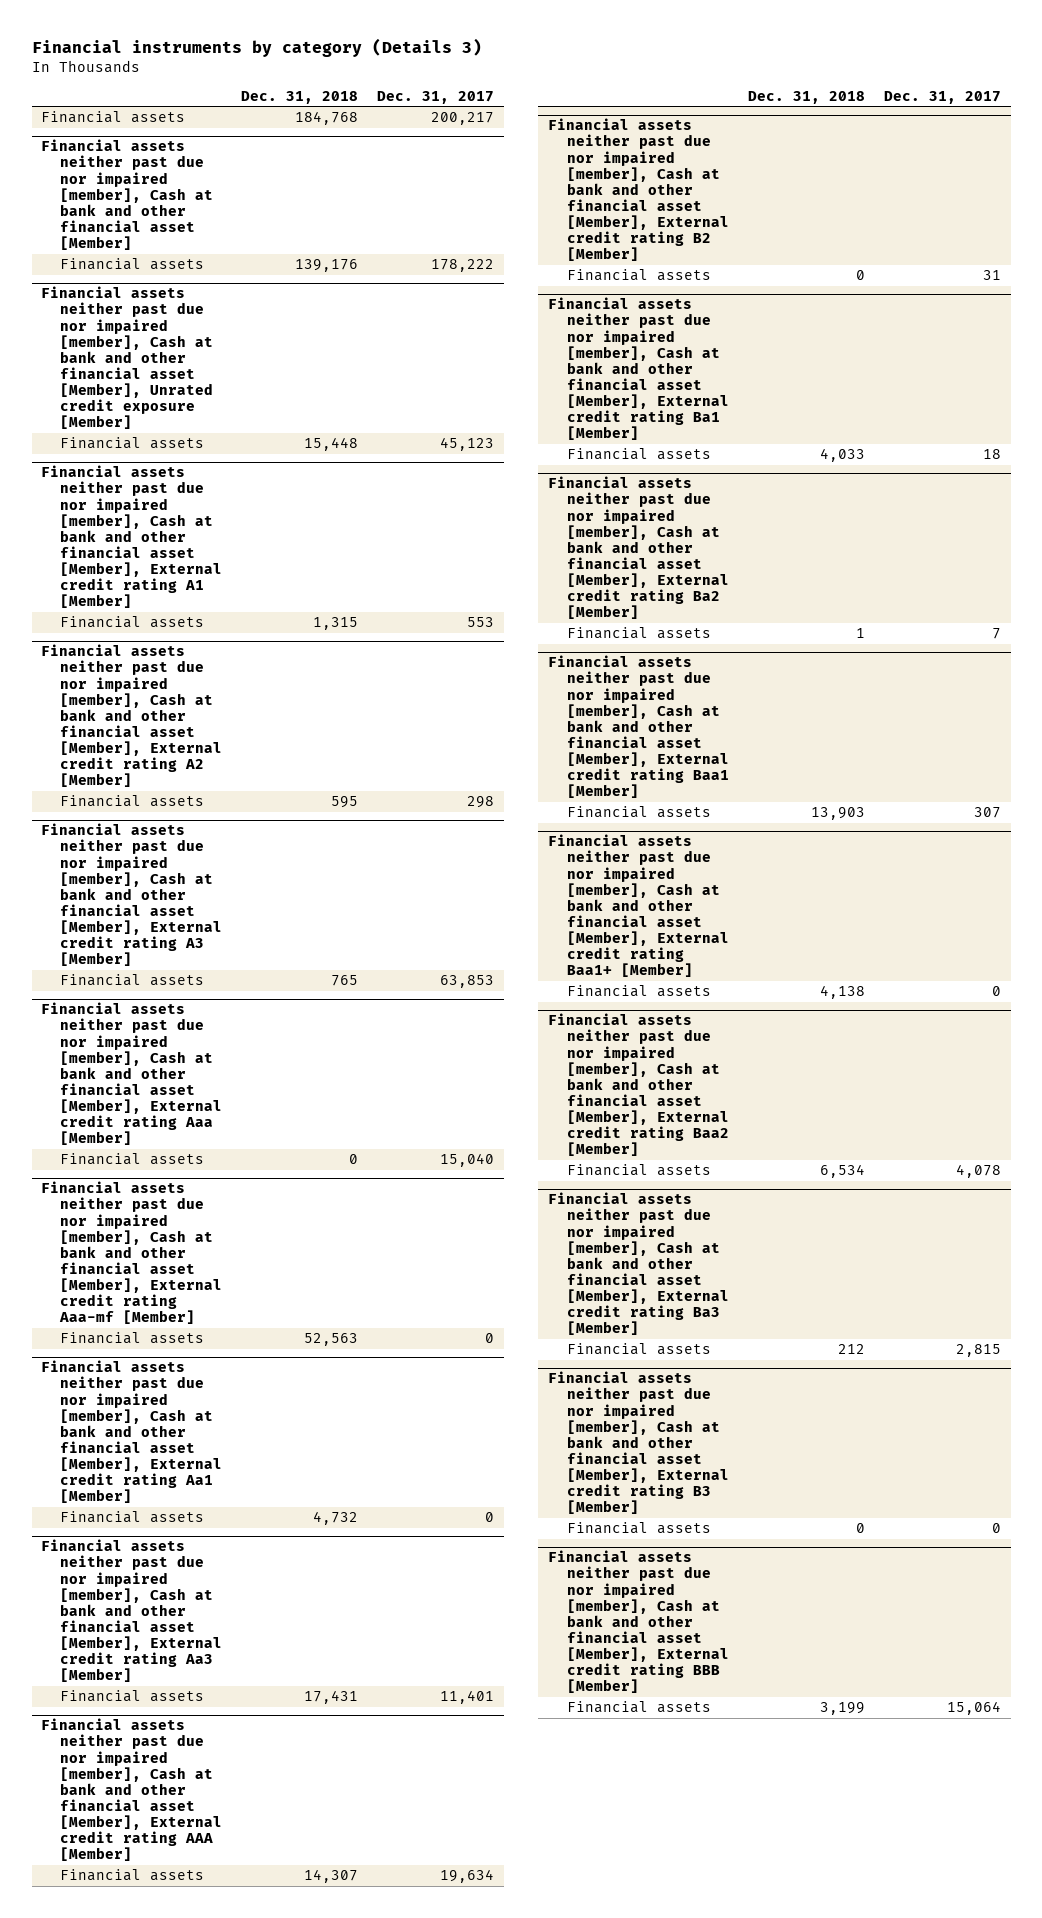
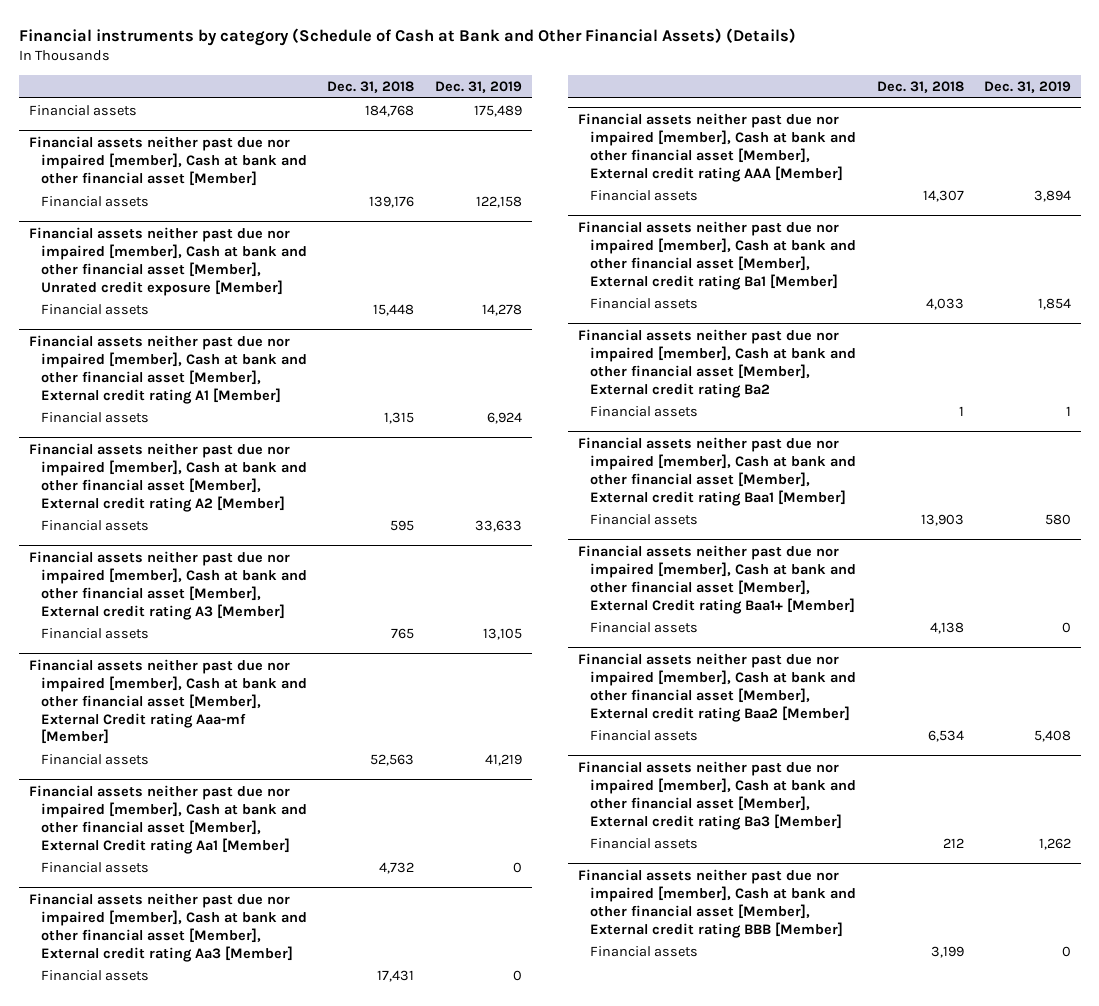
- Financial instruments by category (Details 3)
+ Financial instruments by category (Schedule of Cash at Bank and Other Financial Assets) (Details)
- | Dec. 31, 2018 | Dec. 31, 2017
+ | Dec. 31, 2018 | Dec. 31, 2019
- Financial assets neither past due nor impaired [member], Cash at bank and other financial asset [Member], External credit rating Aaa [Member]
- Financial assets | 0 | 15,040
- Financial assets neither past due nor impaired [member], Cash at bank and other financial asset [Member], External credit rating Aaa-mf [Member]
+ Financial assets neither past due nor impaired [member], Cash at bank and other financial asset [Member], External Credit rating Aaa-mf [Member]
- Financial assets neither past due nor impaired [member], Cash at bank and other financial asset [Member], External credit rating Aa1 [Member]
+ Financial assets neither past due nor impaired [member], Cash at bank and other financial asset [Member], External Credit rating Aa1 [Member]
- Financial assets neither past due nor impaired [member], Cash at bank and other financial asset [Member], External credit rating B2 [Member]
- Financial assets | 0 | 31
- Financial assets neither past due nor impaired [member], Cash at bank and other financial asset [Member], External credit rating Ba2 [Member]
+ Financial assets neither past due nor impaired [member], Cash at bank and other financial asset [Member], External credit rating Ba2
- Financial assets neither past due nor impaired [member], Cash at bank and other financial asset [Member], External credit rating Baa1+ [Member]
+ Financial assets neither past due nor impaired [member], Cash at bank and other financial asset [Member], External Credit rating Baa1+ [Member]
- Financial assets neither past due nor impaired [member], Cash at bank and other financial asset [Member], External credit rating B3 [Member]
- Financial assets | 0 | 0

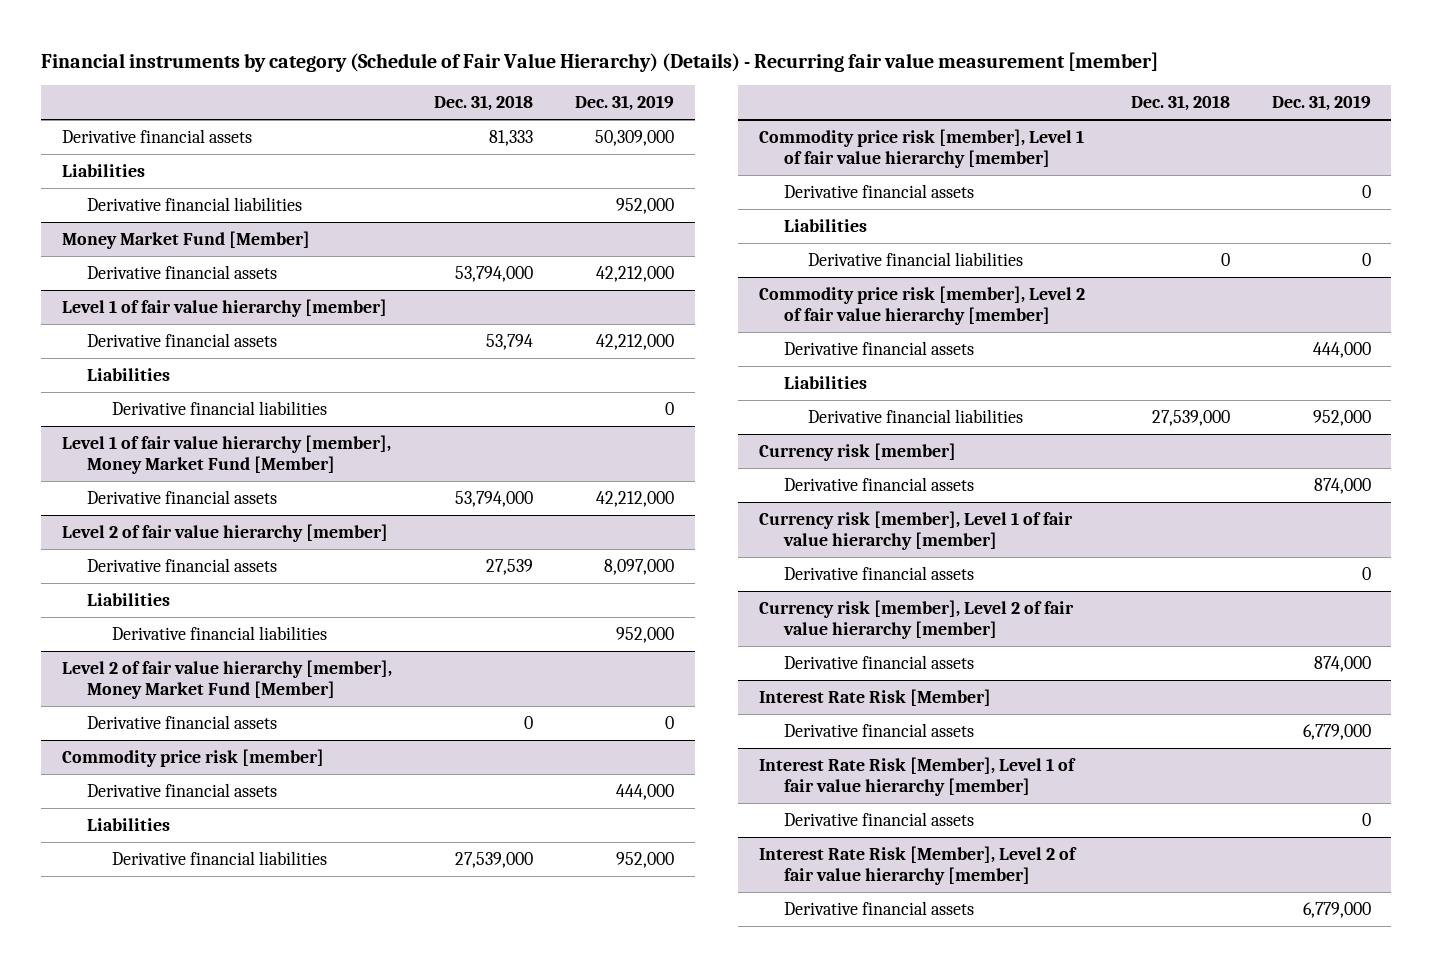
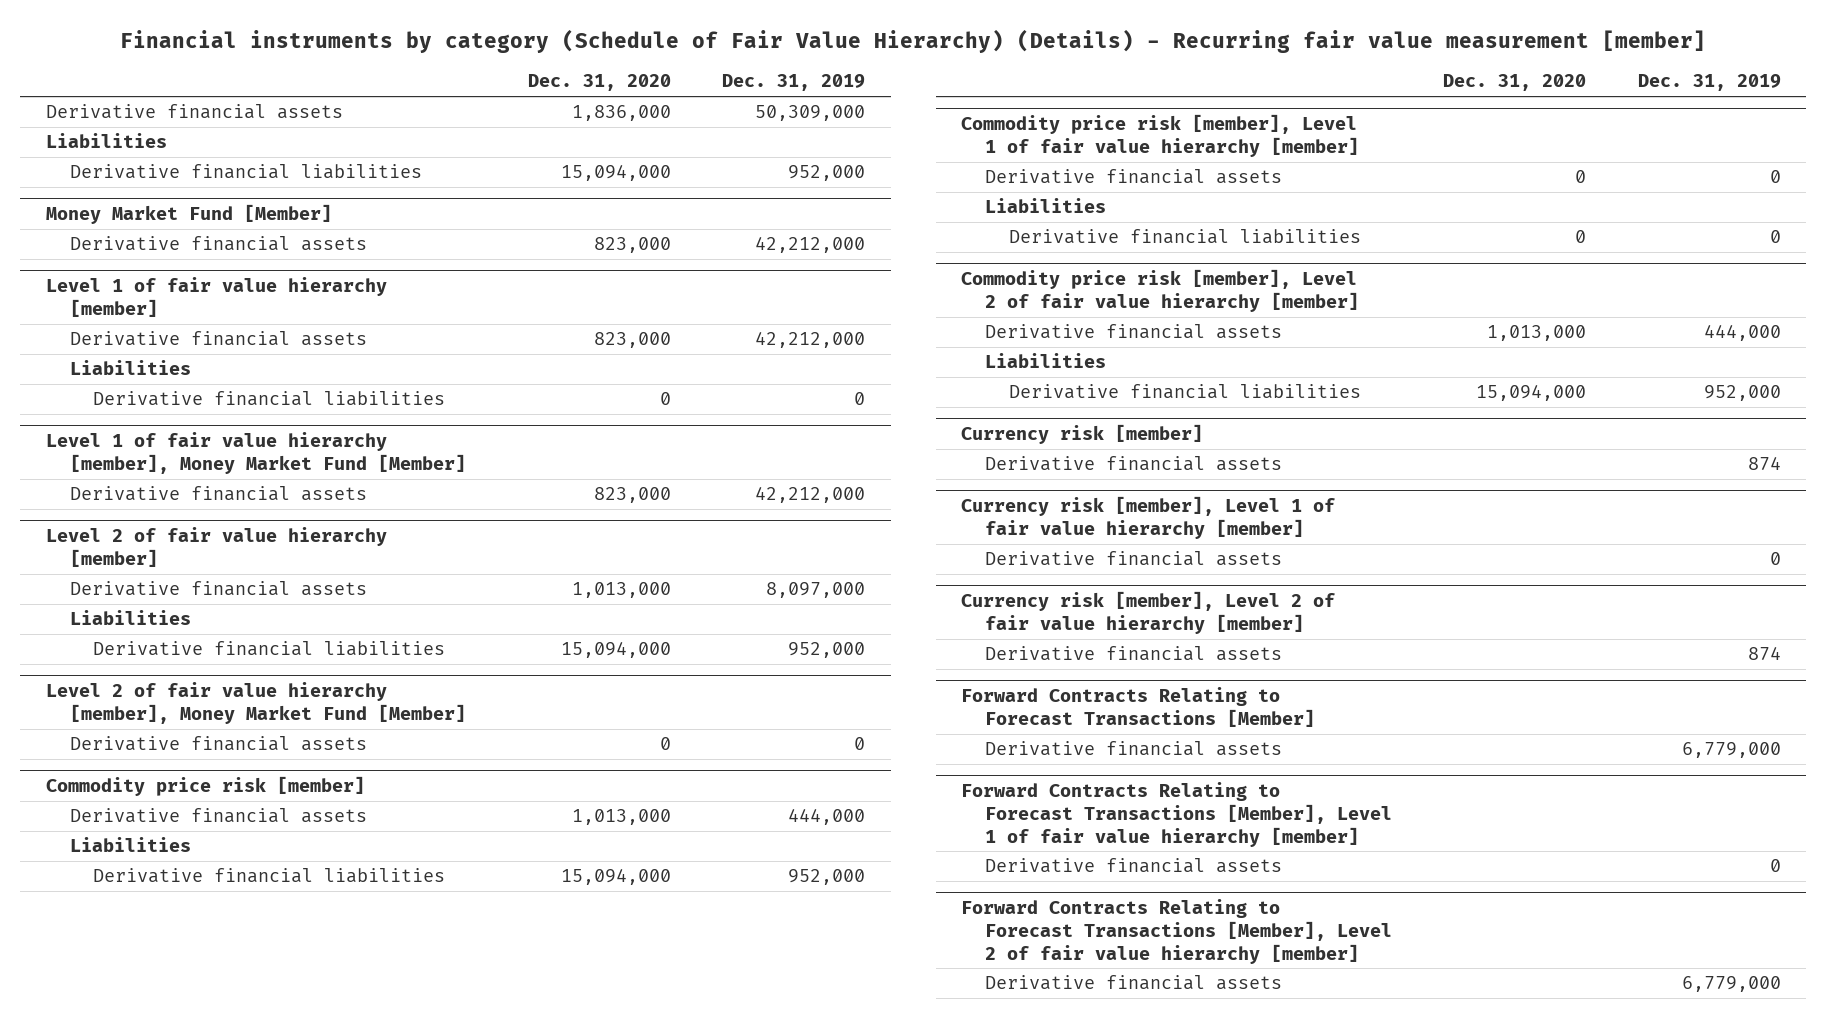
- | Dec. 31, 2018 | Dec. 31, 2019
+ | Dec. 31, 2020 | Dec. 31, 2019
@ Currency risk [member]
- Derivative financial assets | | 874,000
+ Derivative financial assets | | 874
@ Currency risk [member], Level 2 of fair value hierarchy [member]
- Derivative financial assets | | 874,000
- Interest Rate Risk [Member]
@ Currency risk [member], Level 2 of fair value hierarchy [member]
+ Derivative financial assets | | 874
+ Forward Contracts Relating to Forecast Transactions [Member]
- Interest Rate Risk [Member], Level 1 of fair value hierarchy [member]
+ Forward Contracts Relating to Forecast Transactions [Member], Level 1 of fair value hierarchy [member]
- Interest Rate Risk [Member], Level 2 of fair value hierarchy [member]
+ Forward Contracts Relating to Forecast Transactions [Member], Level 2 of fair value hierarchy [member]

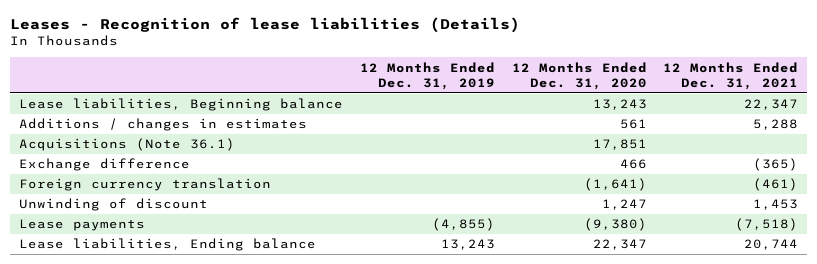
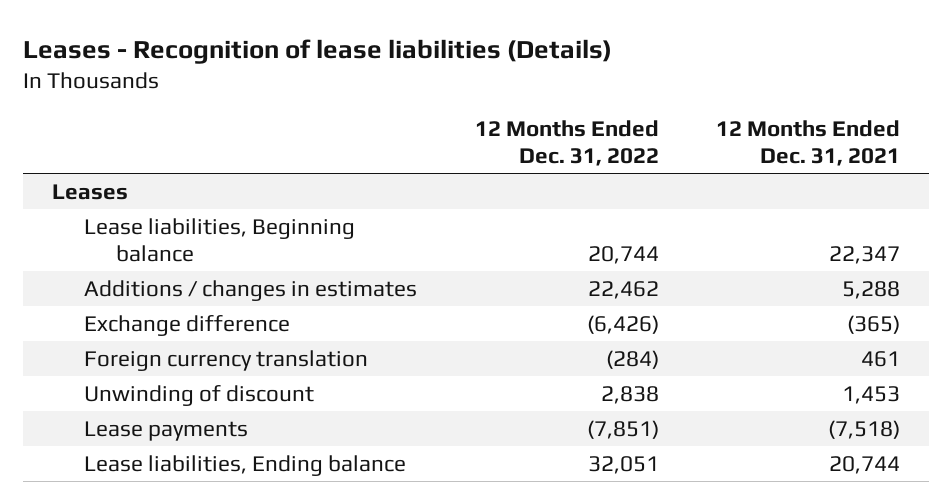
- | 12 Months Ended Dec. 31, 2019 | 12 Months Ended Dec. 31, 2020 | 12 Months Ended Dec. 31, 2021
+ | 12 Months Ended Dec. 31, 2022 | 12 Months Ended Dec. 31, 2021
+ Leases
- Acquisitions (Note 36.1) | | 17,851 |
- Foreign currency translation | | (1,641) | (461)
+ Foreign currency translation | (284) | 461

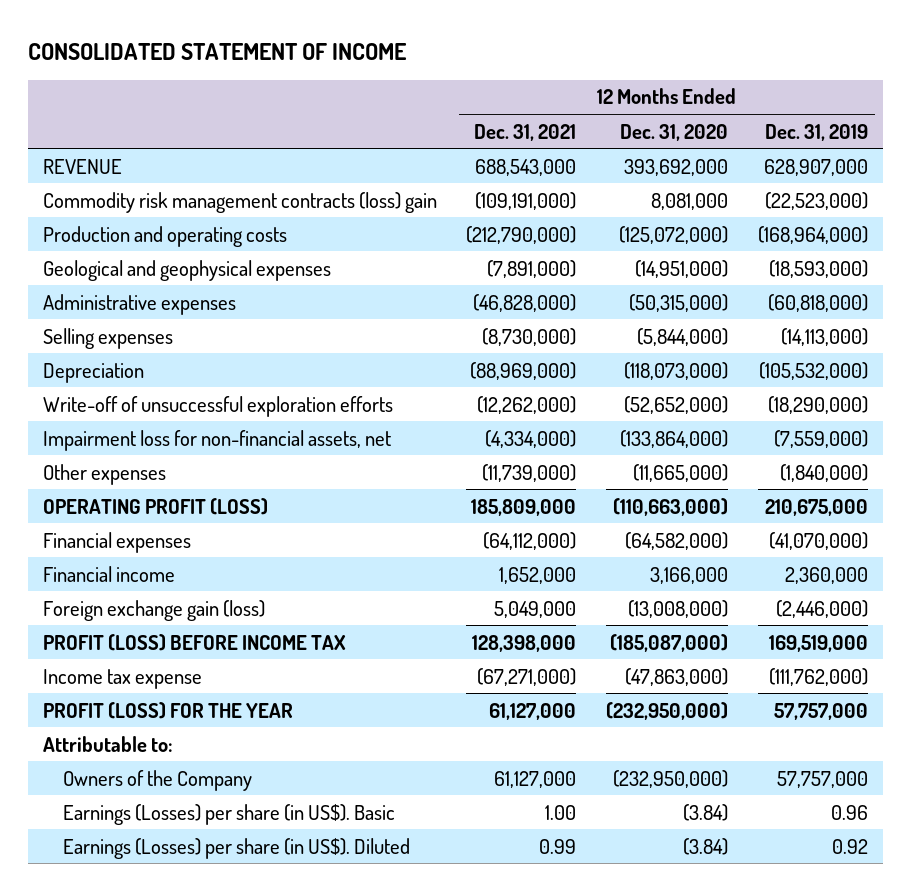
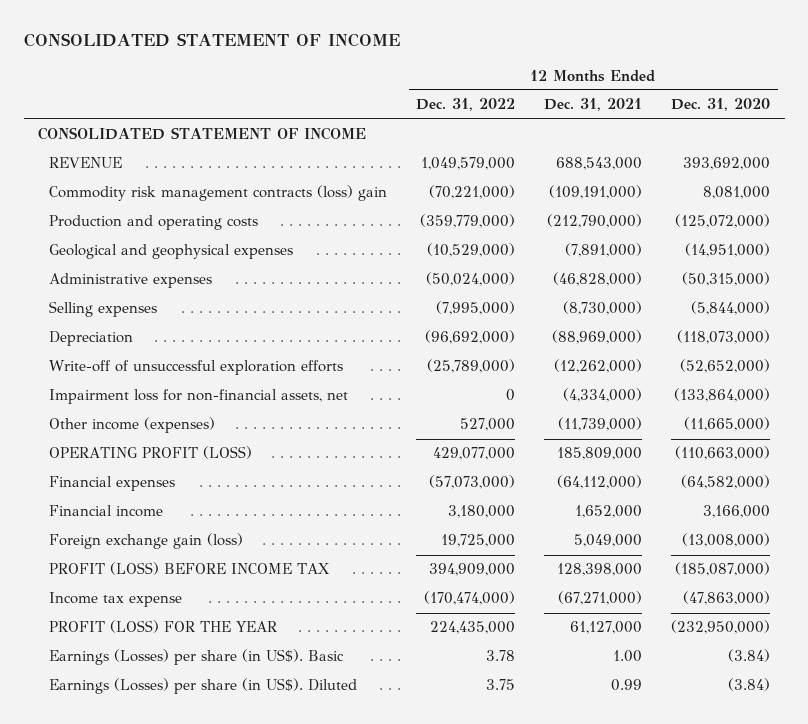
- | 12 Months Ended Dec. 31, 2021 | 12 Months Ended Dec. 31, 2020 | 12 Months Ended Dec. 31, 2019
+ | 12 Months Ended Dec. 31, 2022 | 12 Months Ended Dec. 31, 2021 | 12 Months Ended Dec. 31, 2020
+ CONSOLIDATED STATEMENT OF INCOME
- Other expenses | (11,739,000) | (11,665,000) | (1,840,000)
+ Other income (expenses) | 527,000 | (11,739,000) | (11,665,000)
- Attributable to:
- Owners of the Company | 61,127,000 | (232,950,000) | 57,757,000

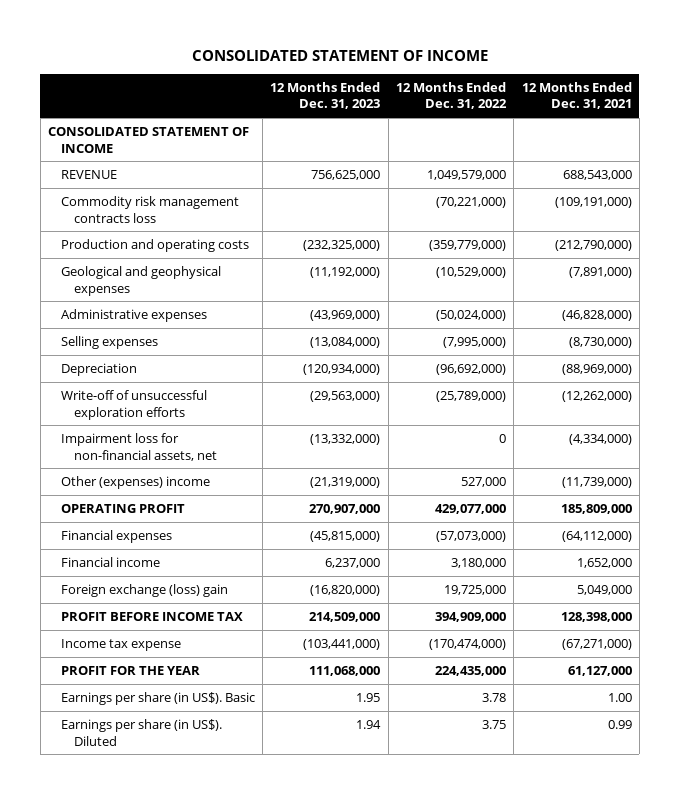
- | 12 Months Ended Dec. 31, 2022 | 12 Months Ended Dec. 31, 2021 | 12 Months Ended Dec. 31, 2020
+ | 12 Months Ended Dec. 31, 2023 | 12 Months Ended Dec. 31, 2022 | 12 Months Ended Dec. 31, 2021
- Commodity risk management contracts (loss) gain | (70,221,000) | (109,191,000) | 8,081,000
+ Commodity risk management contracts loss | | (70,221,000) | (109,191,000)
- Other income (expenses) | 527,000 | (11,739,000) | (11,665,000)
- OPERATING PROFIT (LOSS) | 429,077,000 | 185,809,000 | (110,663,000)
+ Other (expenses) income | (21,319,000) | 527,000 | (11,739,000)
+ OPERATING PROFIT | 270,907,000 | 429,077,000 | 185,809,000
- Foreign exchange gain (loss) | 19,725,000 | 5,049,000 | (13,008,000)
- PROFIT (LOSS) BEFORE INCOME TAX | 394,909,000 | 128,398,000 | (185,087,000)
+ Foreign exchange (loss) gain | (16,820,000) | 19,725,000 | 5,049,000
+ PROFIT BEFORE INCOME TAX | 214,509,000 | 394,909,000 | 128,398,000
- PROFIT (LOSS) FOR THE YEAR | 224,435,000 | 61,127,000 | (232,950,000)
- Earnings (Losses) per share (in US$). Basic | 3.78 | 1.00 | (3.84)
- Earnings (Losses) per share (in US$). Diluted | 3.75 | 0.99 | (3.84)
+ PROFIT FOR THE YEAR | 111,068,000 | 224,435,000 | 61,127,000
+ Earnings per share (in US$). Basic | 1.95 | 3.78 | 1.00
+ Earnings per share (in US$). Diluted | 1.94 | 3.75 | 0.99

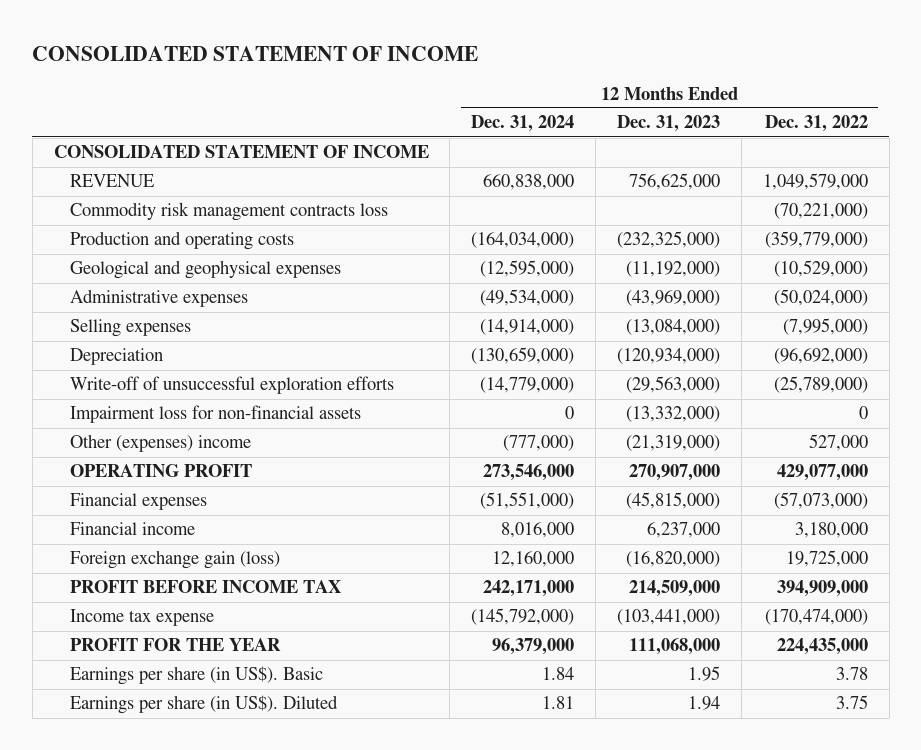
- | 12 Months Ended Dec. 31, 2023 | 12 Months Ended Dec. 31, 2022 | 12 Months Ended Dec. 31, 2021
+ | 12 Months Ended Dec. 31, 2024 | 12 Months Ended Dec. 31, 2023 | 12 Months Ended Dec. 31, 2022
- Impairment loss for non-financial assets, net | (13,332,000) | 0 | (4,334,000)
+ Impairment loss for non-financial assets | 0 | (13,332,000) | 0
- Foreign exchange (loss) gain | (16,820,000) | 19,725,000 | 5,049,000
+ Foreign exchange gain (loss) | 12,160,000 | (16,820,000) | 19,725,000

